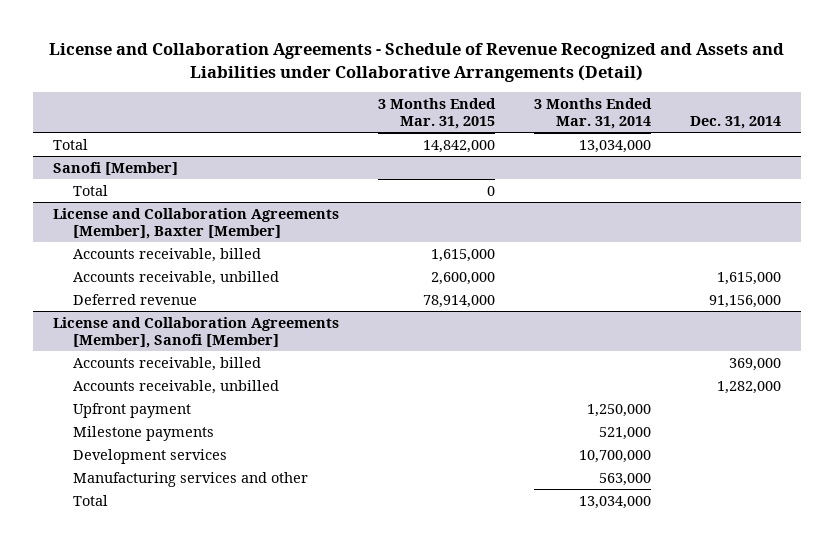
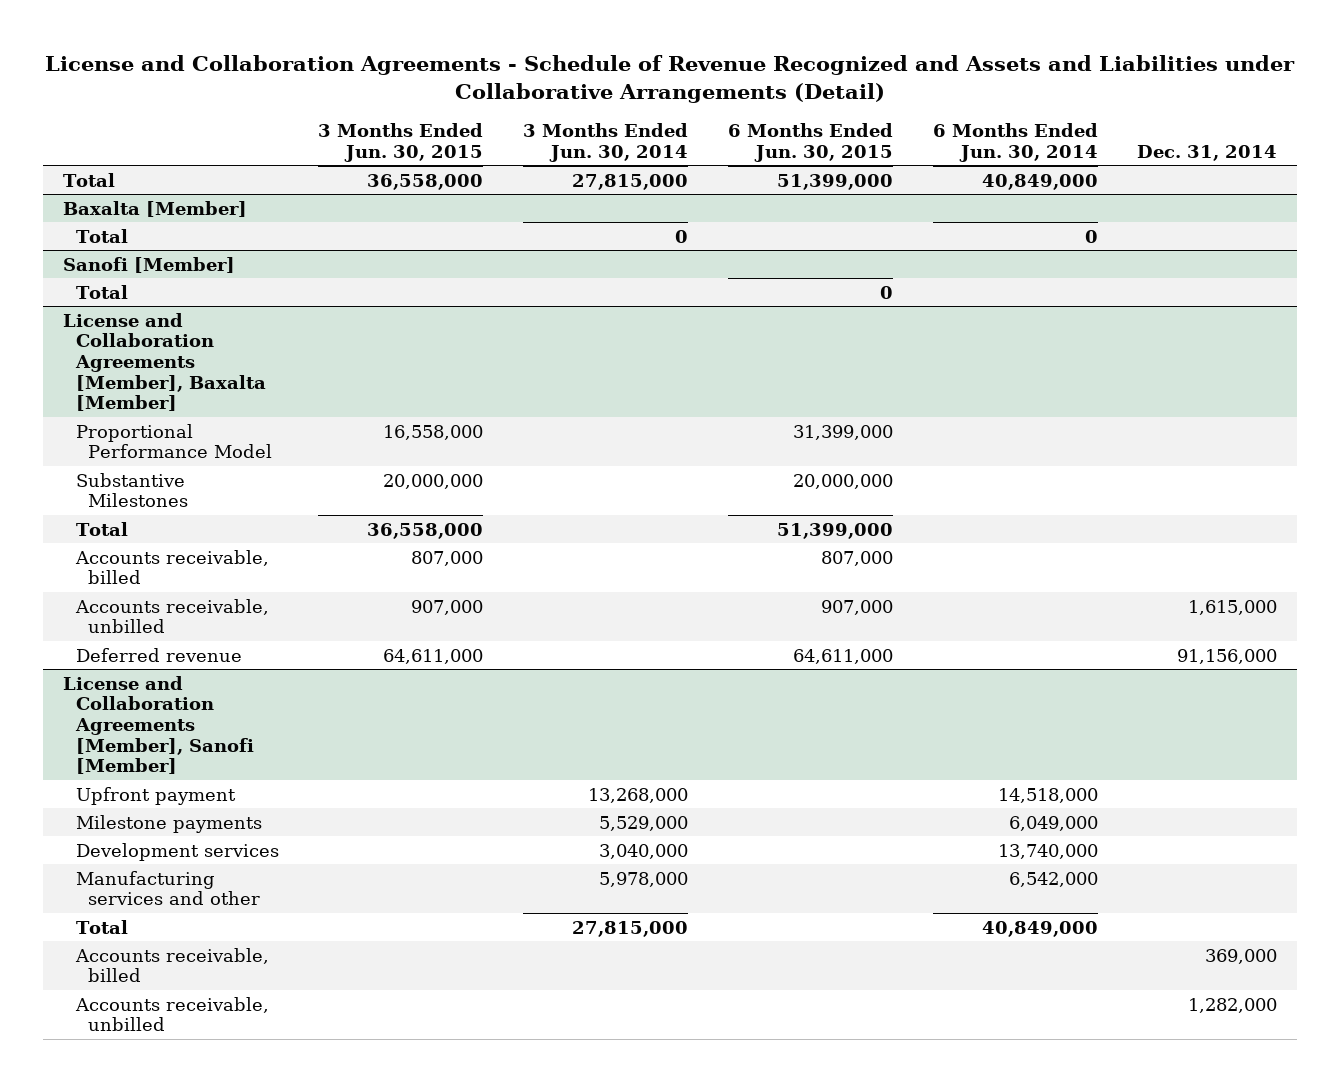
- | 3 Months Ended Mar. 31, 2015 | 3 Months Ended Mar. 31, 2014 | Dec. 31, 2014
+ | 3 Months Ended Jun. 30, 2015 | 3 Months Ended Jun. 30, 2014 | 6 Months Ended Jun. 30, 2015 | 6 Months Ended Jun. 30, 2014 | Dec. 31, 2014
+ Baxalta [Member]
+ Total | | 0 | | 0 |
- License and Collaboration Agreements [Member], Baxter [Member]
+ License and Collaboration Agreements [Member], Baxalta [Member]
+ Proportional Performance Model | 16,558,000 | | 31,399,000 | |
+ Substantive Milestones | 20,000,000 | | 20,000,000 | |
+ Total | 36,558,000 | | 51,399,000 | |
@ License and Collaboration Agreements [Member], Sanofi [Member]
moved down: Accounts receivable, billed | | | | | 369,000
moved down: Accounts receivable, unbilled | | | | | 1,282,000

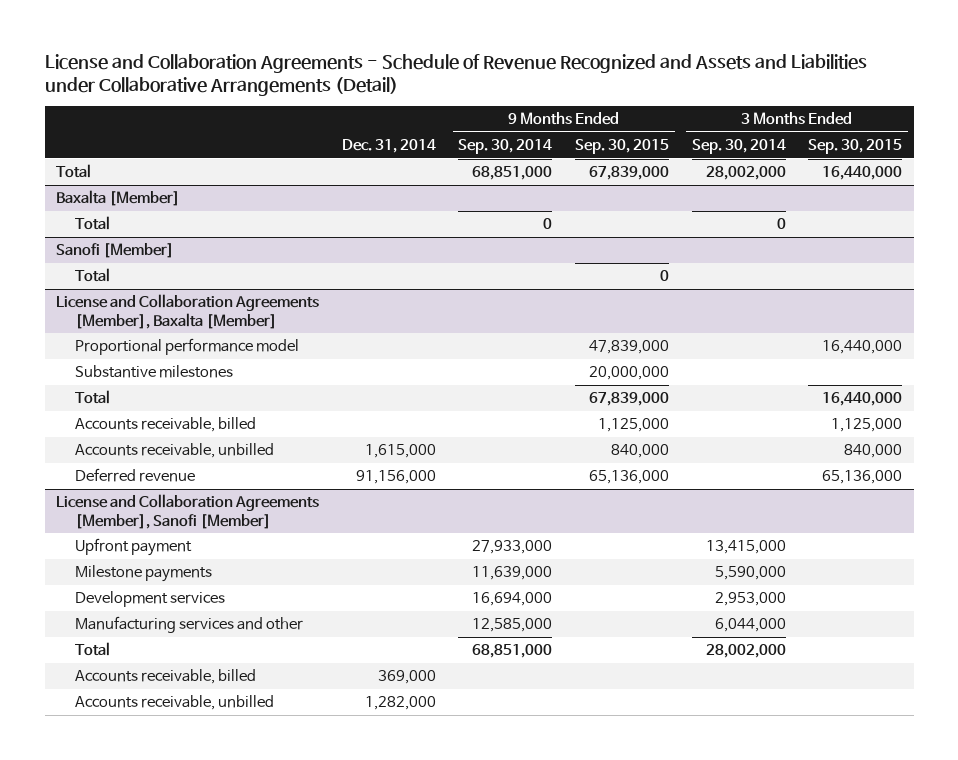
- | 3 Months Ended Jun. 30, 2015 | 3 Months Ended Jun. 30, 2014 | 6 Months Ended Jun. 30, 2015 | 6 Months Ended Jun. 30, 2014 | Dec. 31, 2014
+ | Dec. 31, 2014 | 9 Months Ended Sep. 30, 2014 | 9 Months Ended Sep. 30, 2015 | 3 Months Ended Sep. 30, 2014 | 3 Months Ended Sep. 30, 2015
@ License and Collaboration Agreements [Member], Baxalta [Member]
- Proportional Performance Model | 16,558,000 | | 31,399,000 | |
- Substantive Milestones | 20,000,000 | | 20,000,000 | |
+ Proportional performance model | | | 47,839,000 | | 16,440,000
+ Substantive milestones | | | 20,000,000 | |

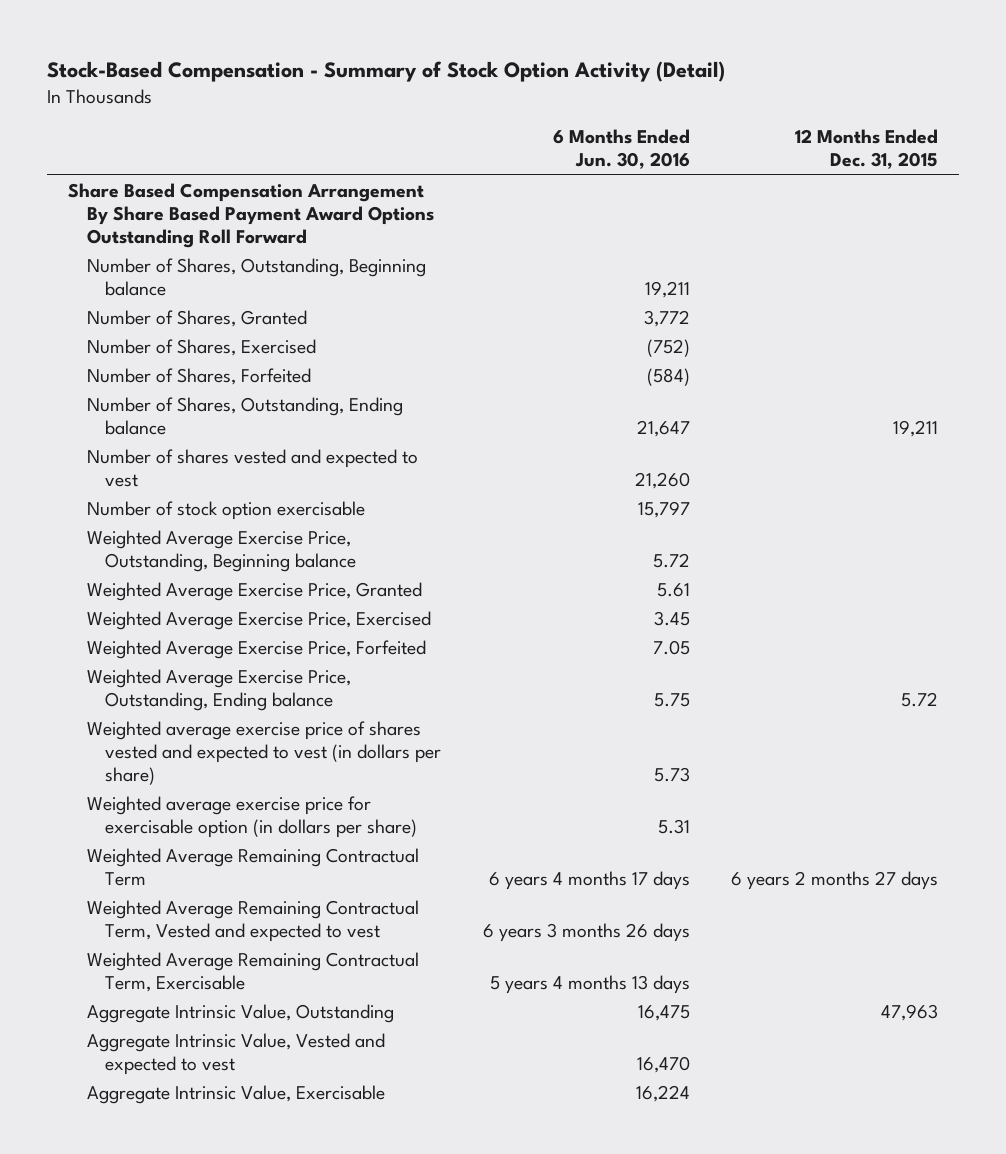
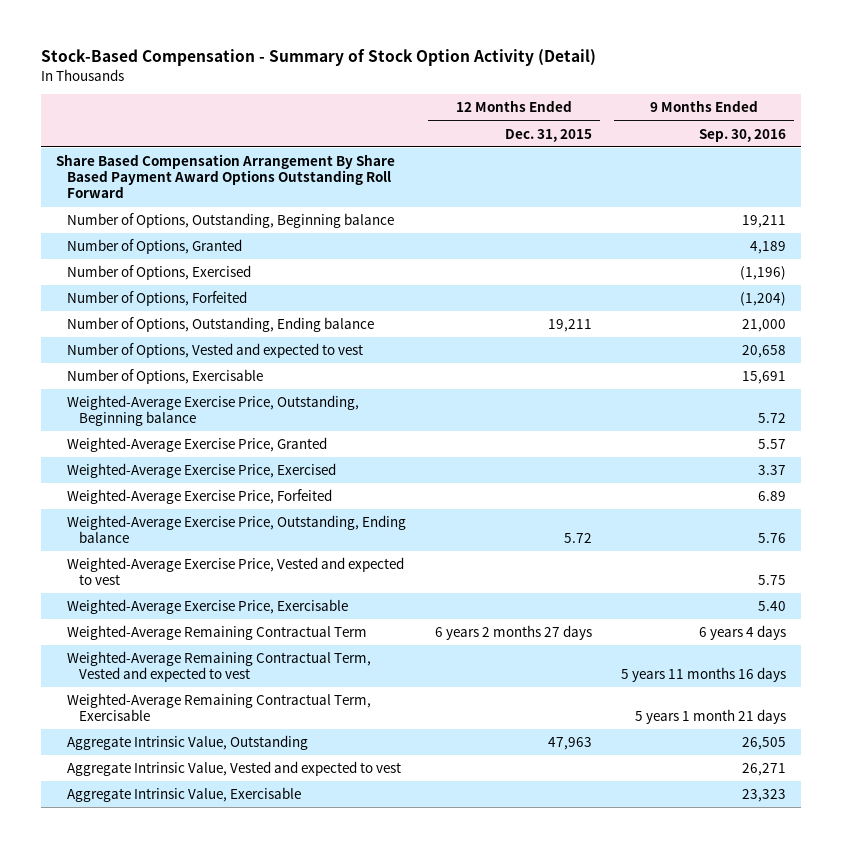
- | 6 Months Ended Jun. 30, 2016 | 12 Months Ended Dec. 31, 2015
+ | 12 Months Ended Dec. 31, 2015 | 9 Months Ended Sep. 30, 2016
- Number of Shares, Outstanding, Beginning balance | 19,211 |
- Number of Shares, Granted | 3,772 |
- Number of Shares, Exercised | (752) |
- Number of Shares, Forfeited | (584) |
- Number of Shares, Outstanding, Ending balance | 21,647 | 19,211
- Number of shares vested and expected to vest | 21,260 |
- Number of stock option exercisable | 15,797 |
- Weighted Average Exercise Price, Outstanding, Beginning balance | 5.72 |
- Weighted Average Exercise Price, Granted | 5.61 |
- Weighted Average Exercise Price, Exercised | 3.45 |
- Weighted Average Exercise Price, Forfeited | 7.05 |
- Weighted Average Exercise Price, Outstanding, Ending balance | 5.75 | 5.72
- Weighted average exercise price of shares vested and expected to vest (in dollars per share) | 5.73 |
- Weighted average exercise price for exercisable option (in dollars per share) | 5.31 |
- Weighted Average Remaining Contractual Term | 6 years 4 months 17 days | 6 years 2 months 27 days
- Weighted Average Remaining Contractual Term, Vested and expected to vest | 6 years 3 months 26 days |
- Weighted Average Remaining Contractual Term, Exercisable | 5 years 4 months 13 days |
+ Number of Options, Outstanding, Beginning balance | | 19,211
+ Number of Options, Granted | | 4,189
+ Number of Options, Exercised | | (1,196)
+ Number of Options, Forfeited | | (1,204)
+ Number of Options, Outstanding, Ending balance | 19,211 | 21,000
+ Number of Options, Vested and expected to vest | | 20,658
+ Number of Options, Exercisable | | 15,691
+ Weighted-Average Exercise Price, Outstanding, Beginning balance | | 5.72
+ Weighted-Average Exercise Price, Granted | | 5.57
+ Weighted-Average Exercise Price, Exercised | | 3.37
+ Weighted-Average Exercise Price, Forfeited | | 6.89
+ Weighted-Average Exercise Price, Outstanding, Ending balance | 5.72 | 5.76
+ Weighted-Average Exercise Price, Vested and expected to vest | | 5.75
+ Weighted-Average Exercise Price, Exercisable | | 5.40
+ Weighted-Average Remaining Contractual Term | 6 years 2 months 27 days | 6 years 4 days
+ Weighted-Average Remaining Contractual Term, Vested and expected to vest | | 5 years 11 months 16 days
+ Weighted-Average Remaining Contractual Term, Exercisable | | 5 years 1 month 21 days

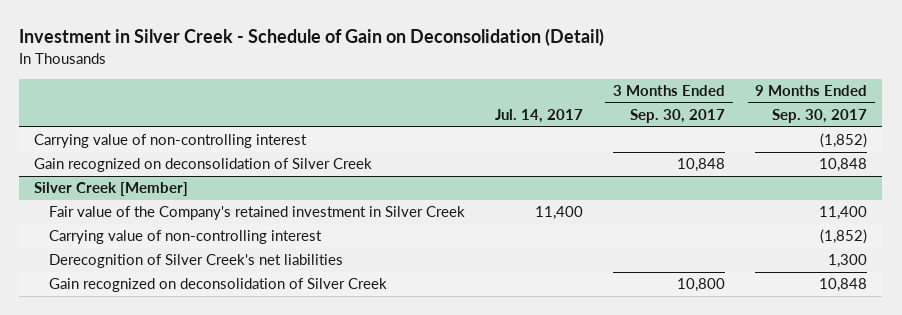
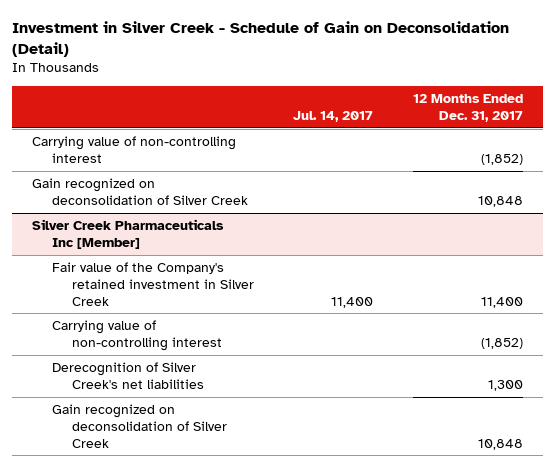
- | Jul. 14, 2017 | 3 Months Ended Sep. 30, 2017 | 9 Months Ended Sep. 30, 2017
+ | Jul. 14, 2017 | 12 Months Ended Dec. 31, 2017
- Silver Creek [Member]
+ Silver Creek Pharmaceuticals Inc [Member]

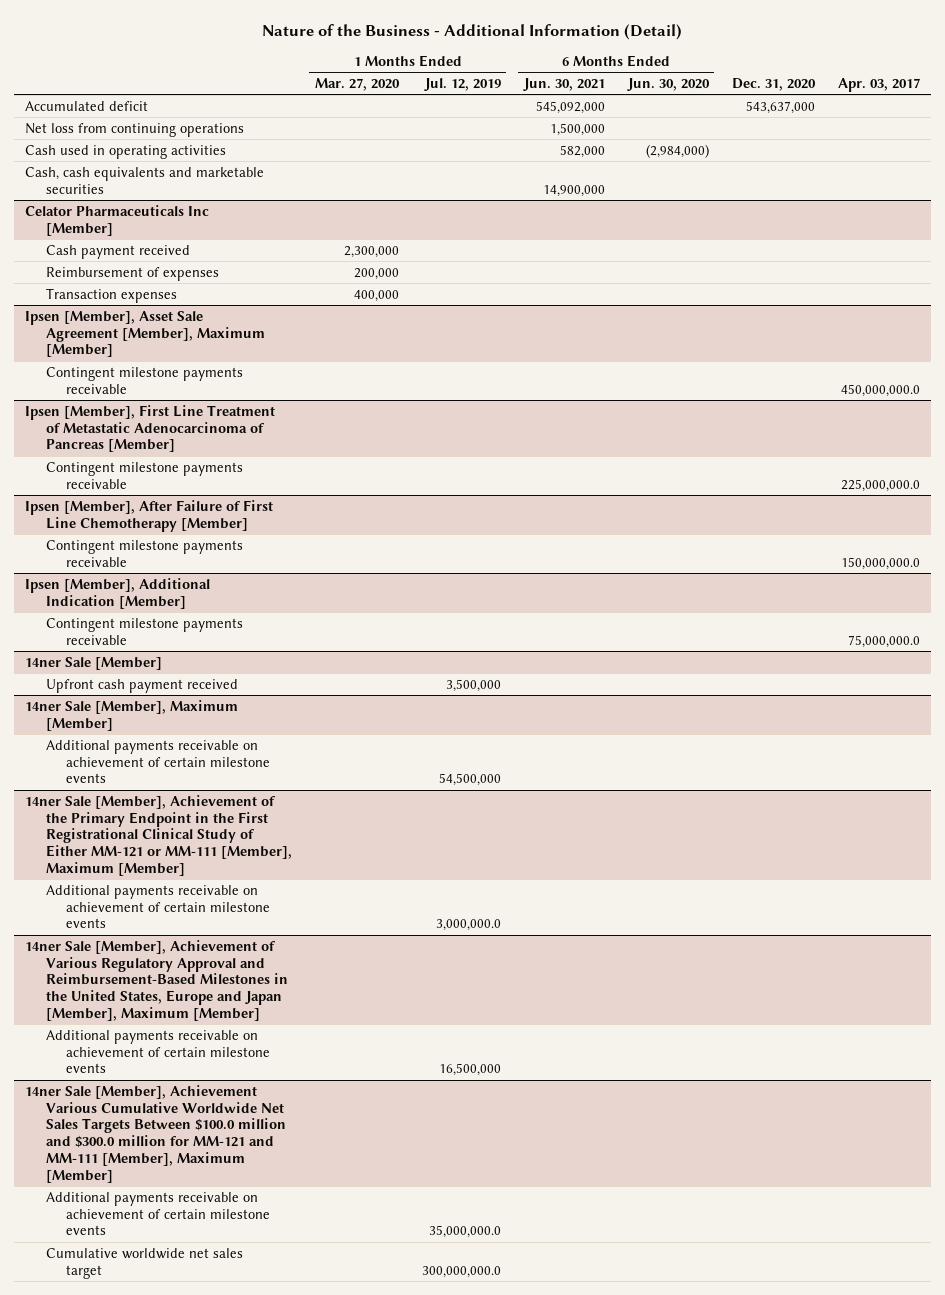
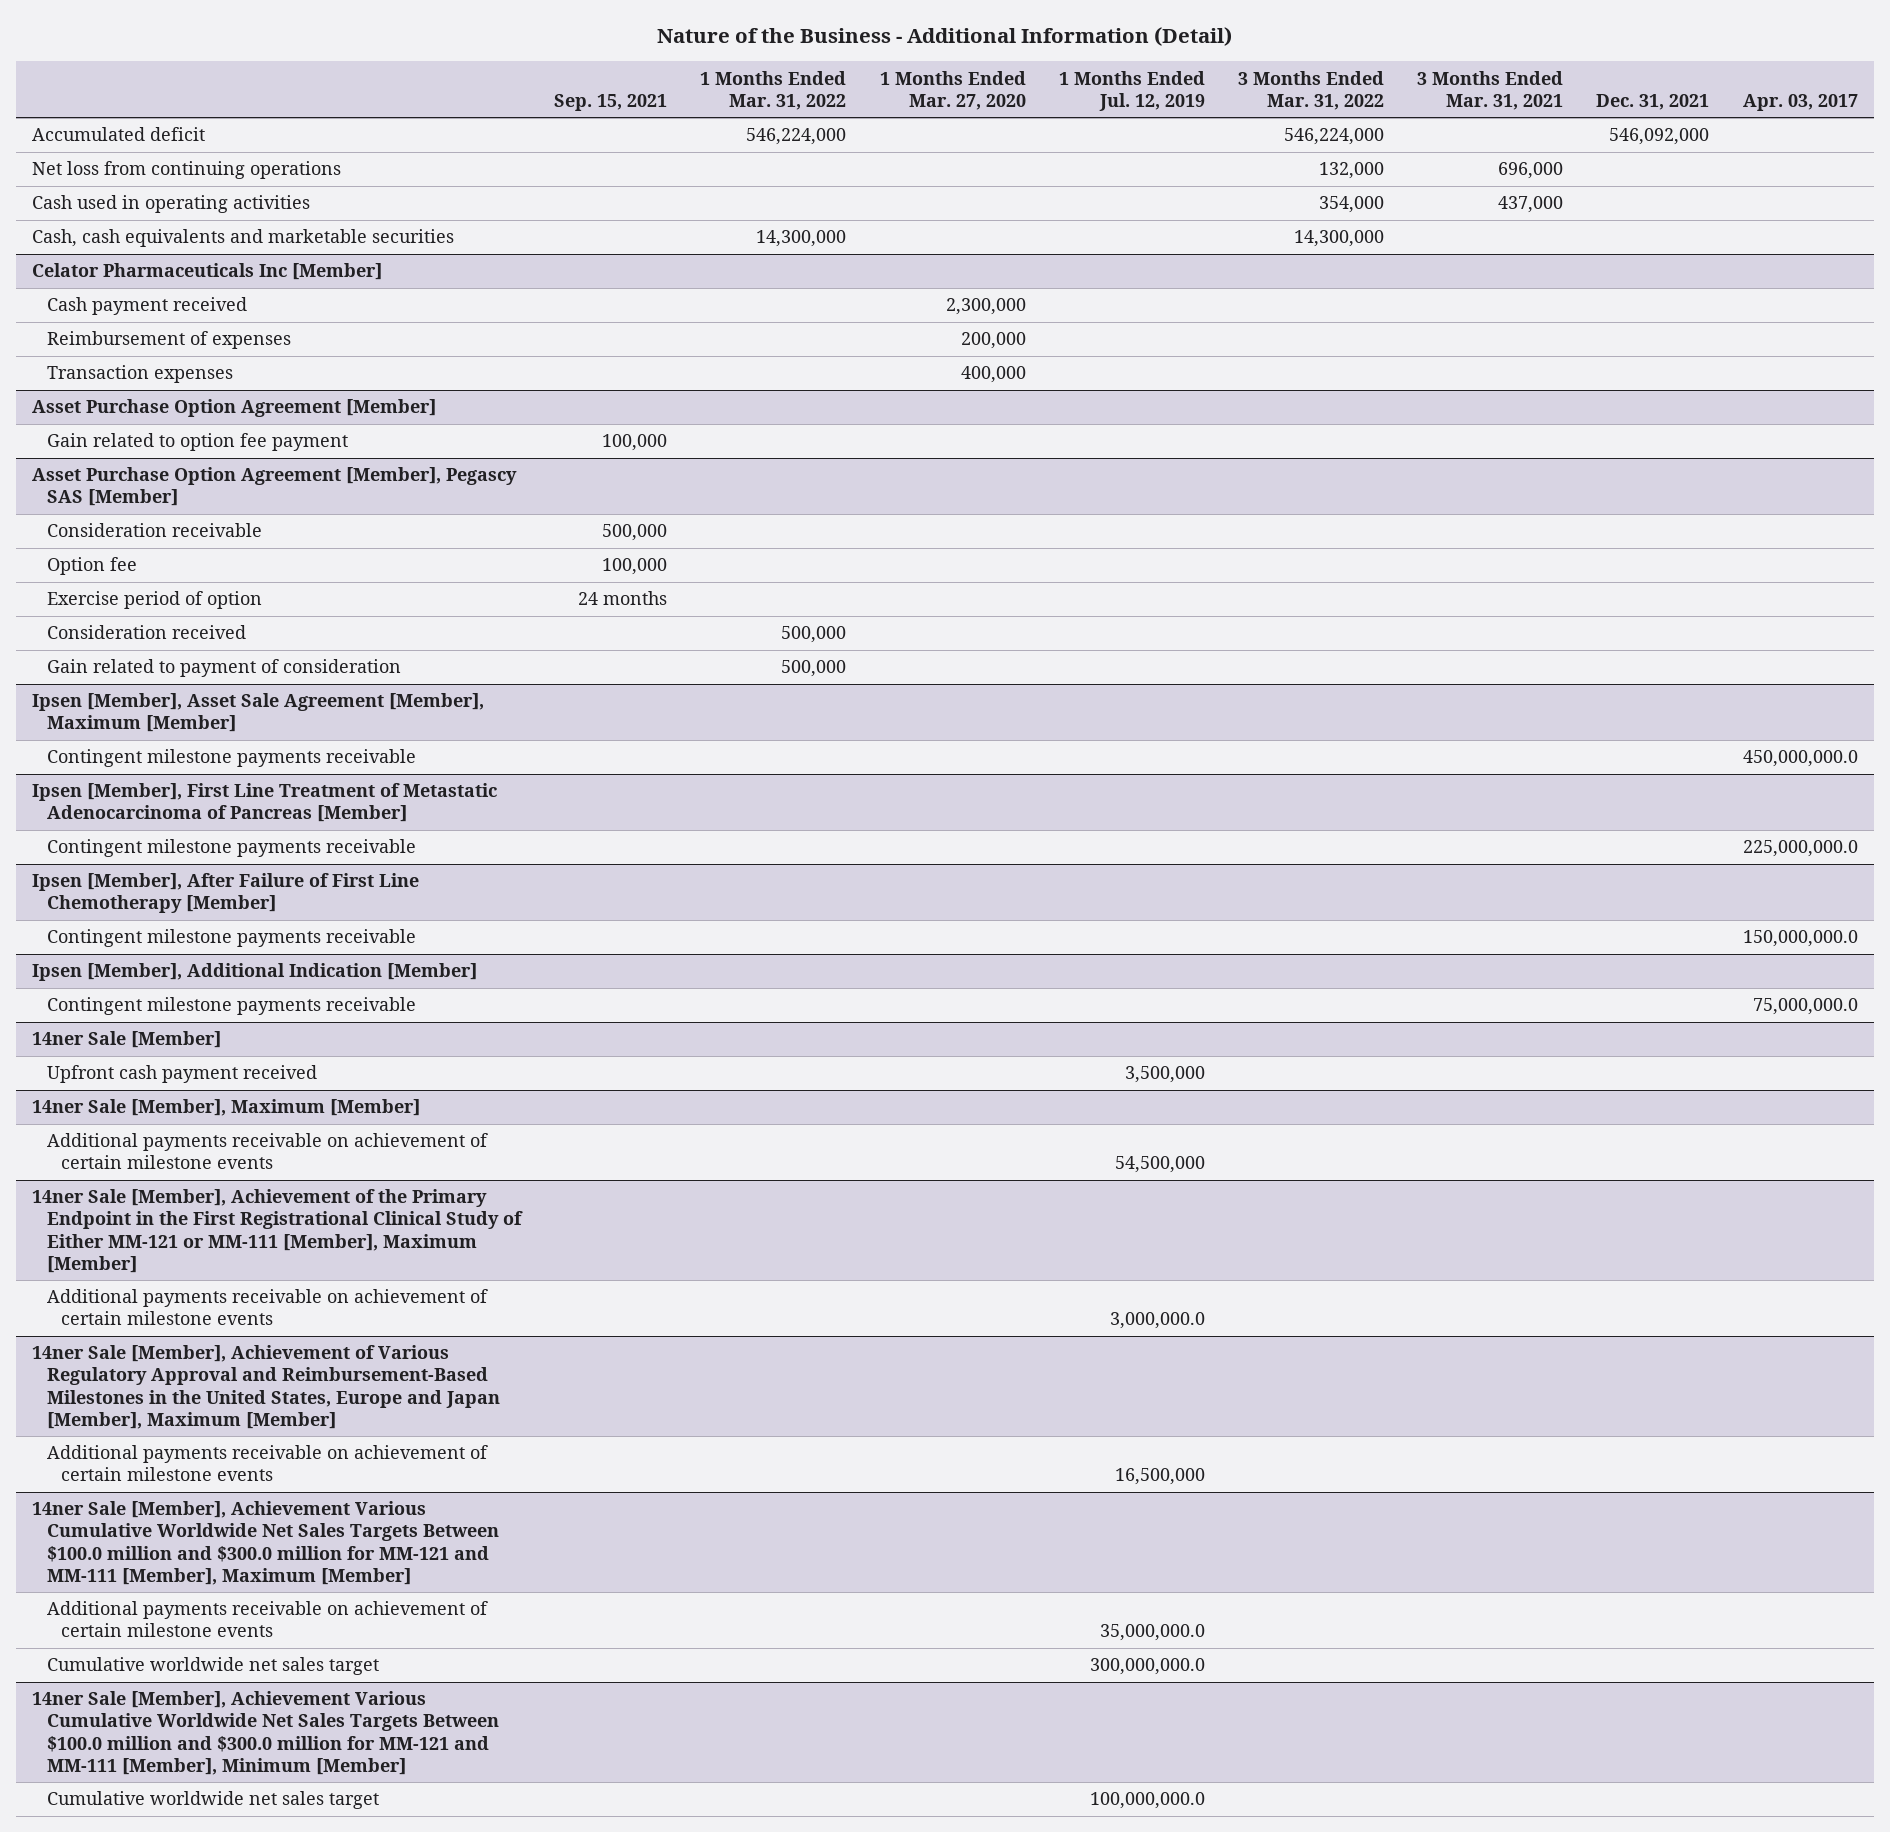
- | 1 Months Ended Mar. 27, 2020 | 1 Months Ended Jul. 12, 2019 | 6 Months Ended Jun. 30, 2021 | 6 Months Ended Jun. 30, 2020 | Dec. 31, 2020 | Apr. 03, 2017
+ | Sep. 15, 2021 | 1 Months Ended Mar. 31, 2022 | 1 Months Ended Mar. 27, 2020 | 1 Months Ended Jul. 12, 2019 | 3 Months Ended Mar. 31, 2022 | 3 Months Ended Mar. 31, 2021 | Dec. 31, 2021 | Apr. 03, 2017
+ Asset Purchase Option Agreement [Member]
+ Gain related to option fee payment | 100,000 | | | | | | |
+ Asset Purchase Option Agreement [Member], Pegascy SAS [Member]
+ Consideration receivable | 500,000 | | | | | | |
+ Option fee | 100,000 | | | | | | |
+ Exercise period of option | 24 months | | | | | | |
+ Consideration received | | 500,000 | | | | | |
+ Gain related to payment of consideration | | 500,000 | | | | | |
+ 14ner Sale [Member], Achievement Various Cumulative Worldwide Net Sales Targets Between $100.0 million and $300.0 million for MM-121 and MM-111 [Member], Minimum [Member]
+ Cumulative worldwide net sales target | | | | 100,000,000.0 | | | |

